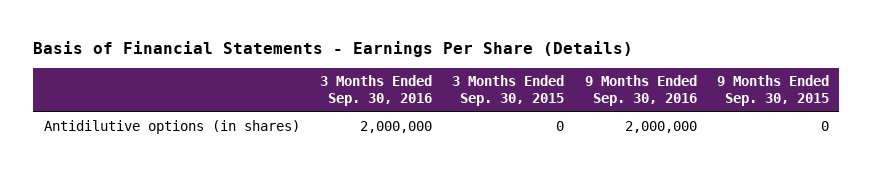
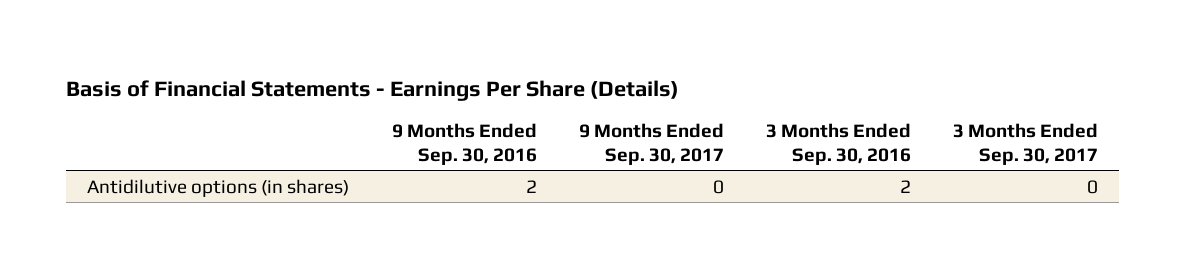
- | 3 Months Ended Sep. 30, 2016 | 3 Months Ended Sep. 30, 2015 | 9 Months Ended Sep. 30, 2016 | 9 Months Ended Sep. 30, 2015
+ | 9 Months Ended Sep. 30, 2016 | 9 Months Ended Sep. 30, 2017 | 3 Months Ended Sep. 30, 2016 | 3 Months Ended Sep. 30, 2017
- Antidilutive options (in shares) | 2,000,000 | 0 | 2,000,000 | 0
+ Antidilutive options (in shares) | 2 | 0 | 2 | 0

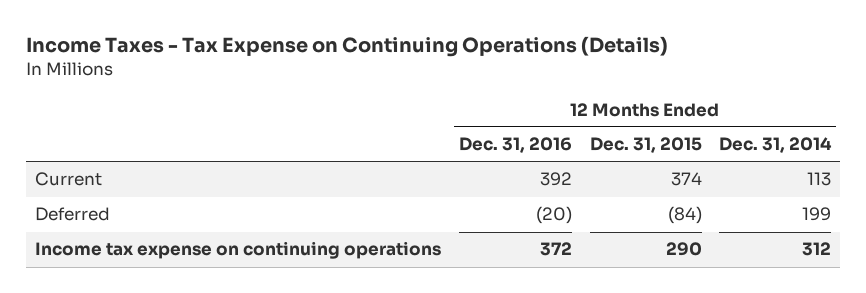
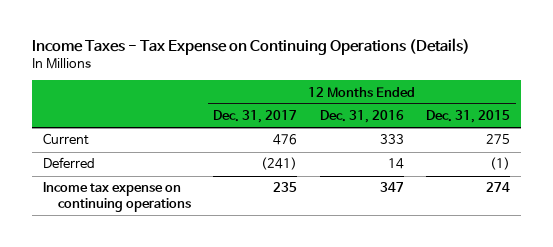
- | 12 Months Ended Dec. 31, 2016 | 12 Months Ended Dec. 31, 2015 | 12 Months Ended Dec. 31, 2014
+ | 12 Months Ended Dec. 31, 2017 | 12 Months Ended Dec. 31, 2016 | 12 Months Ended Dec. 31, 2015
- Current | 392 | 374 | 113
- Deferred | (20) | (84) | 199
- Income tax expense on continuing operations | 372 | 290 | 312
+ Current | 476 | 333 | 275
+ Deferred | (241) | 14 | (1)
+ Income tax expense on continuing operations | 235 | 347 | 274

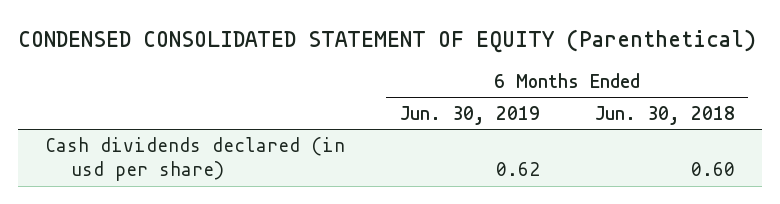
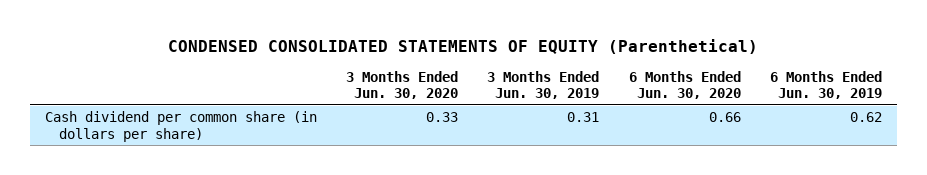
- CONDENSED CONSOLIDATED STATEMENT OF EQUITY (Parenthetical)
+ CONDENSED CONSOLIDATED STATEMENTS OF EQUITY (Parenthetical)
- | 6 Months Ended Jun. 30, 2019 | 6 Months Ended Jun. 30, 2018
+ | 3 Months Ended Jun. 30, 2020 | 3 Months Ended Jun. 30, 2019 | 6 Months Ended Jun. 30, 2020 | 6 Months Ended Jun. 30, 2019
- Cash dividends declared (in usd per share) | 0.62 | 0.60
+ Cash dividend per common share (in dollars per share) | 0.33 | 0.31 | 0.66 | 0.62

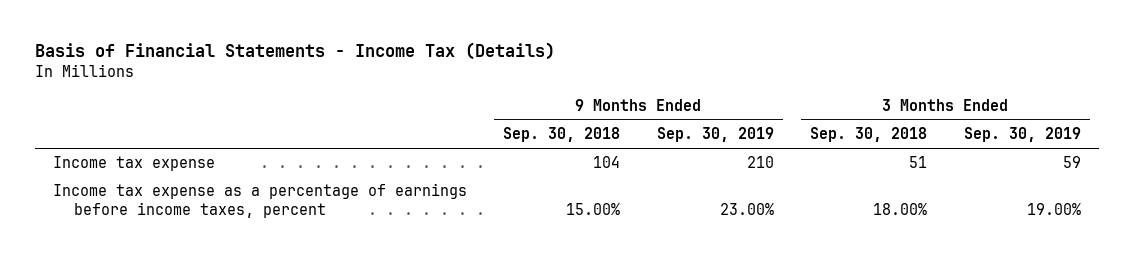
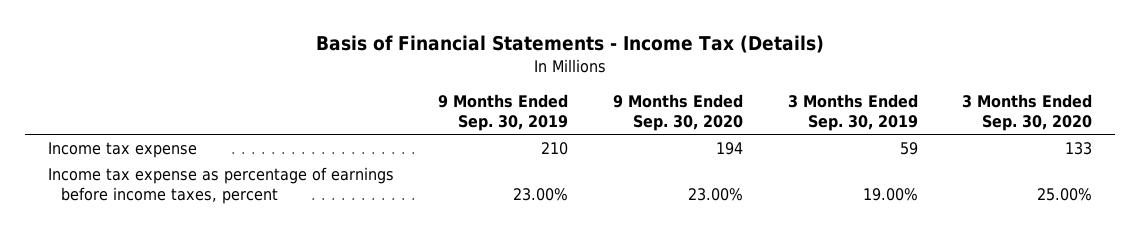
- | 9 Months Ended Sep. 30, 2018 | 9 Months Ended Sep. 30, 2019 | 3 Months Ended Sep. 30, 2018 | 3 Months Ended Sep. 30, 2019
+ | 9 Months Ended Sep. 30, 2019 | 9 Months Ended Sep. 30, 2020 | 3 Months Ended Sep. 30, 2019 | 3 Months Ended Sep. 30, 2020
- Income tax expense as a percentage of earnings before income taxes, percent | 15.00% | 23.00% | 18.00% | 19.00%
+ Income tax expense as percentage of earnings before income taxes, percent | 23.00% | 23.00% | 19.00% | 25.00%

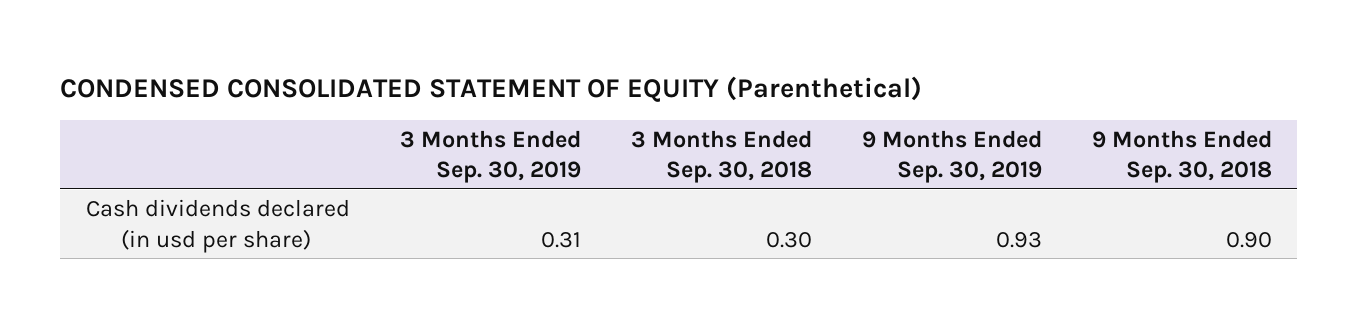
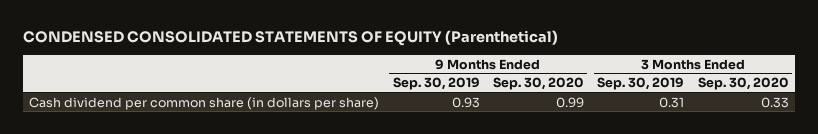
- CONDENSED CONSOLIDATED STATEMENT OF EQUITY (Parenthetical)
+ CONDENSED CONSOLIDATED STATEMENTS OF EQUITY (Parenthetical)
- | 3 Months Ended Sep. 30, 2019 | 3 Months Ended Sep. 30, 2018 | 9 Months Ended Sep. 30, 2019 | 9 Months Ended Sep. 30, 2018
+ | 9 Months Ended Sep. 30, 2019 | 9 Months Ended Sep. 30, 2020 | 3 Months Ended Sep. 30, 2019 | 3 Months Ended Sep. 30, 2020
- Cash dividends declared (in usd per share) | 0.31 | 0.30 | 0.93 | 0.90
+ Cash dividend per common share (in dollars per share) | 0.93 | 0.99 | 0.31 | 0.33

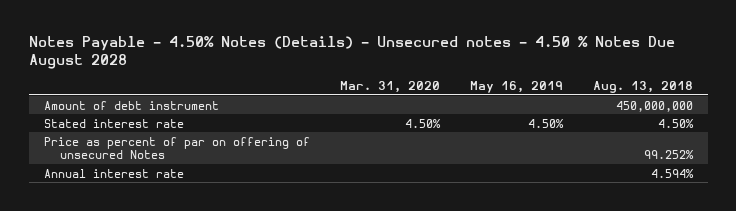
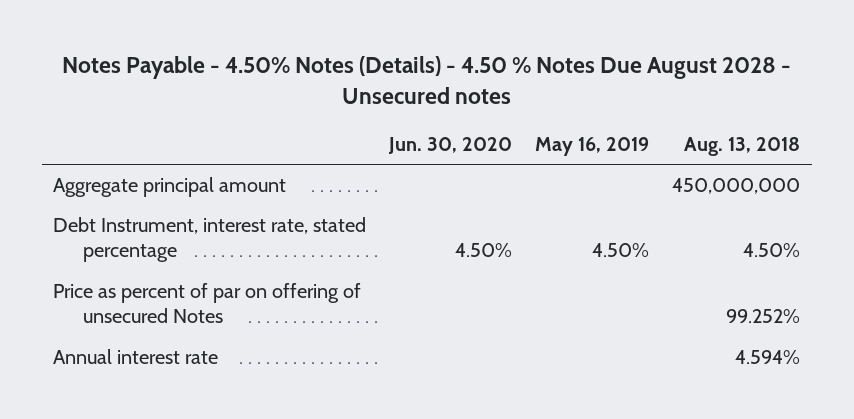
- Notes Payable - 4.50% Notes (Details) - Unsecured notes - 4.50 % Notes Due August 2028
+ Notes Payable - 4.50% Notes (Details) - 4.50 % Notes Due August 2028 - Unsecured notes
- | Mar. 31, 2020 | May 16, 2019 | Aug. 13, 2018
+ | Jun. 30, 2020 | May 16, 2019 | Aug. 13, 2018
- Amount of debt instrument | | | 450,000,000
- Stated interest rate | 4.50% | 4.50% | 4.50%
+ Aggregate principal amount | | | 450,000,000
+ Debt Instrument, interest rate, stated percentage | 4.50% | 4.50% | 4.50%

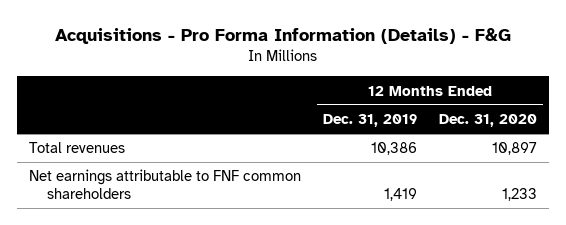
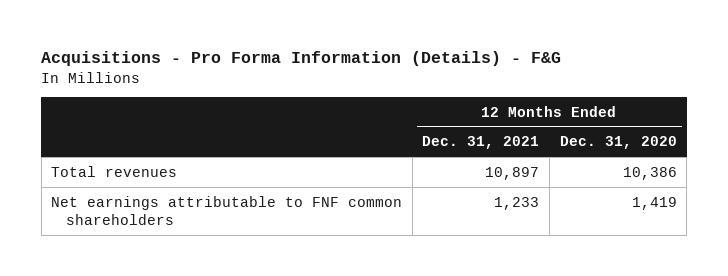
- | 12 Months Ended Dec. 31, 2019 | 12 Months Ended Dec. 31, 2020
+ | 12 Months Ended Dec. 31, 2021 | 12 Months Ended Dec. 31, 2020
- Total revenues | 10,386 | 10,897
- Net earnings attributable to FNF common shareholders | 1,419 | 1,233
+ Total revenues | 10,897 | 10,386
+ Net earnings attributable to FNF common shareholders | 1,233 | 1,419

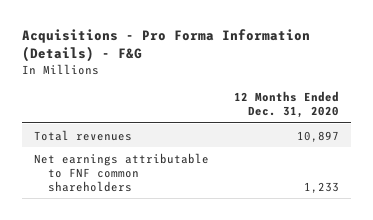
- | 12 Months Ended Dec. 31, 2021 | 12 Months Ended Dec. 31, 2020
+ | 12 Months Ended Dec. 31, 2020
- Total revenues | 10,897 | 10,386
- Net earnings attributable to FNF common shareholders | 1,233 | 1,419
+ Total revenues | 10,897
+ Net earnings attributable to FNF common shareholders | 1,233

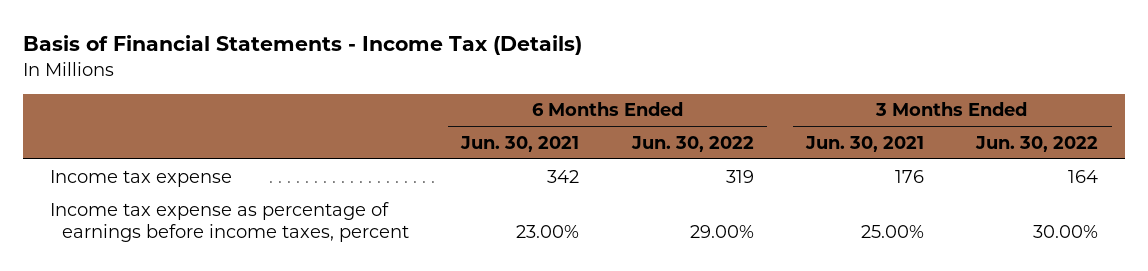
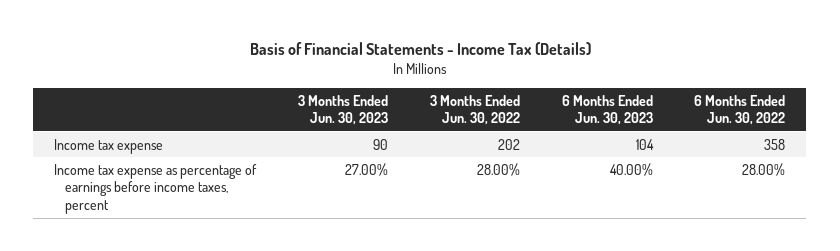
- | 6 Months Ended Jun. 30, 2021 | 6 Months Ended Jun. 30, 2022 | 3 Months Ended Jun. 30, 2021 | 3 Months Ended Jun. 30, 2022
+ | 3 Months Ended Jun. 30, 2023 | 3 Months Ended Jun. 30, 2022 | 6 Months Ended Jun. 30, 2023 | 6 Months Ended Jun. 30, 2022
- Income tax expense | 342 | 319 | 176 | 164
- Income tax expense as percentage of earnings before income taxes, percent | 23.00% | 29.00% | 25.00% | 30.00%
+ Income tax expense | 90 | 202 | 104 | 358
+ Income tax expense as percentage of earnings before income taxes, percent | 27.00% | 28.00% | 40.00% | 28.00%

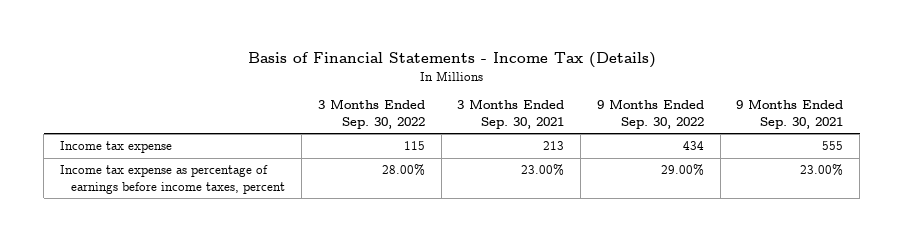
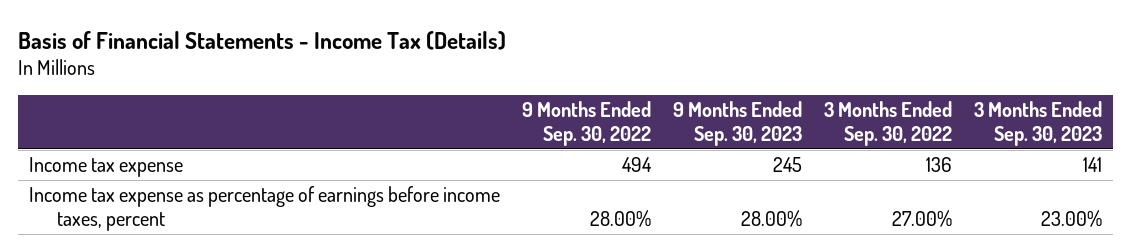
- | 3 Months Ended Sep. 30, 2022 | 3 Months Ended Sep. 30, 2021 | 9 Months Ended Sep. 30, 2022 | 9 Months Ended Sep. 30, 2021
+ | 9 Months Ended Sep. 30, 2022 | 9 Months Ended Sep. 30, 2023 | 3 Months Ended Sep. 30, 2022 | 3 Months Ended Sep. 30, 2023
- Income tax expense | 115 | 213 | 434 | 555
- Income tax expense as percentage of earnings before income taxes, percent | 28.00% | 23.00% | 29.00% | 23.00%
+ Income tax expense | 494 | 245 | 136 | 141
+ Income tax expense as percentage of earnings before income taxes, percent | 28.00% | 28.00% | 27.00% | 23.00%

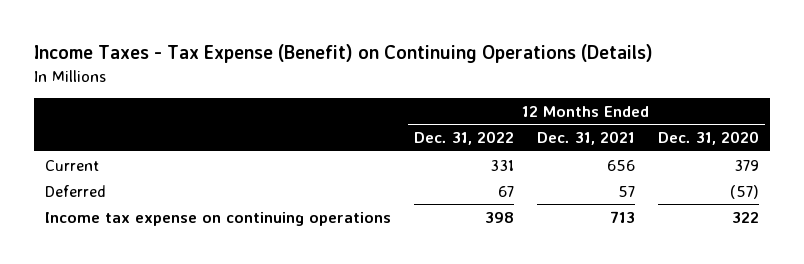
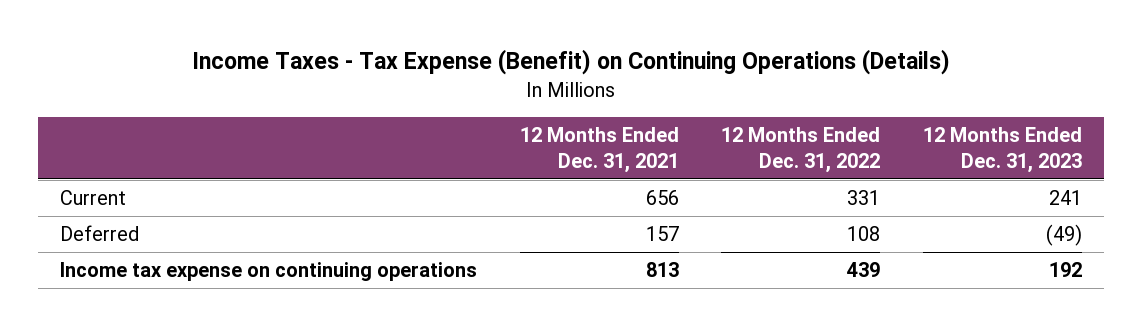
- | 12 Months Ended Dec. 31, 2022 | 12 Months Ended Dec. 31, 2021 | 12 Months Ended Dec. 31, 2020
+ | 12 Months Ended Dec. 31, 2021 | 12 Months Ended Dec. 31, 2022 | 12 Months Ended Dec. 31, 2023
- Deferred | 67 | 57 | (57)
- Income tax expense on continuing operations | 398 | 713 | 322
+ Deferred | 157 | 108 | (49)
+ Income tax expense on continuing operations | 813 | 439 | 192

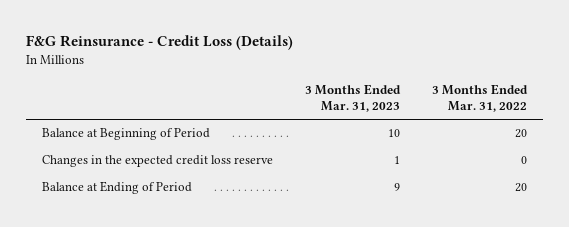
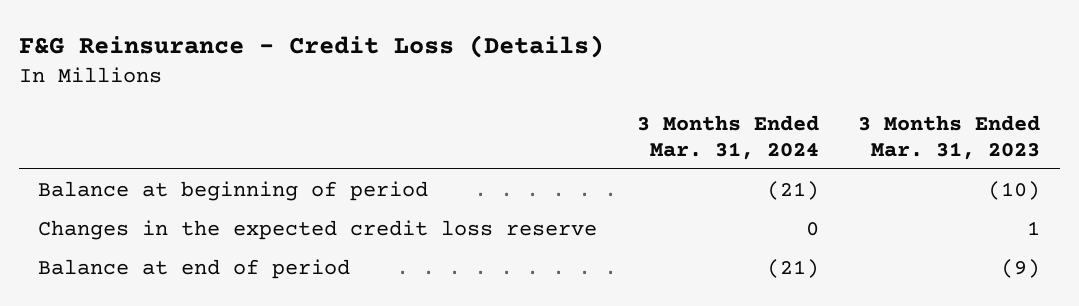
- | 3 Months Ended Mar. 31, 2023 | 3 Months Ended Mar. 31, 2022
+ | 3 Months Ended Mar. 31, 2024 | 3 Months Ended Mar. 31, 2023
- Balance at Beginning of Period | 10 | 20
+ Balance at beginning of period | (21) | (10)
- Balance at Ending of Period | 9 | 20
+ Balance at end of period | (21) | (9)

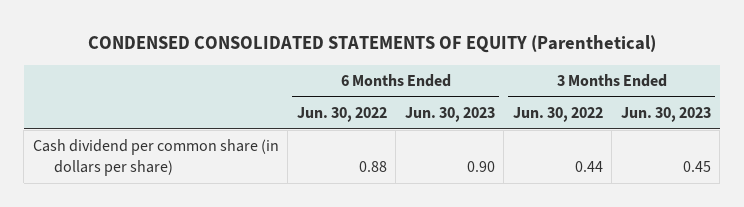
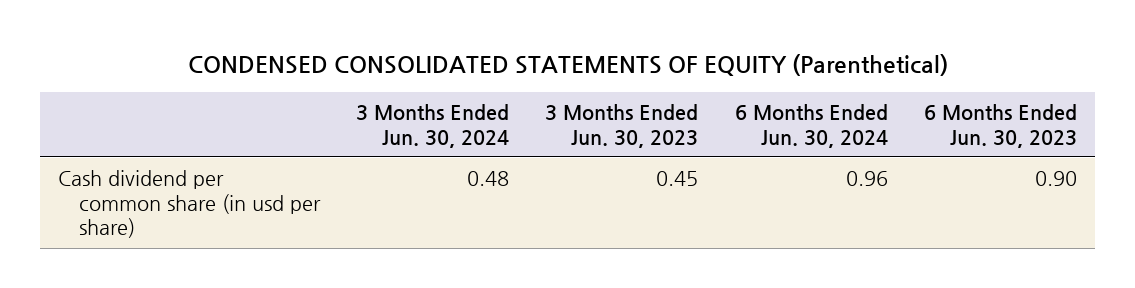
- | 6 Months Ended Jun. 30, 2022 | 6 Months Ended Jun. 30, 2023 | 3 Months Ended Jun. 30, 2022 | 3 Months Ended Jun. 30, 2023
+ | 3 Months Ended Jun. 30, 2024 | 3 Months Ended Jun. 30, 2023 | 6 Months Ended Jun. 30, 2024 | 6 Months Ended Jun. 30, 2023
- Cash dividend per common share (in dollars per share) | 0.88 | 0.90 | 0.44 | 0.45
+ Cash dividend per common share (in usd per share) | 0.48 | 0.45 | 0.96 | 0.90

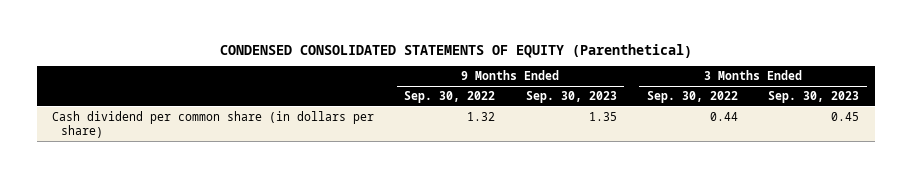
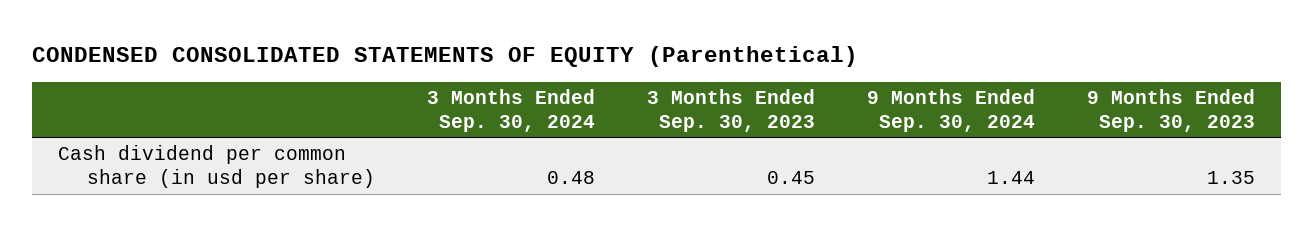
- | 9 Months Ended Sep. 30, 2022 | 9 Months Ended Sep. 30, 2023 | 3 Months Ended Sep. 30, 2022 | 3 Months Ended Sep. 30, 2023
+ | 3 Months Ended Sep. 30, 2024 | 3 Months Ended Sep. 30, 2023 | 9 Months Ended Sep. 30, 2024 | 9 Months Ended Sep. 30, 2023
- Cash dividend per common share (in dollars per share) | 1.32 | 1.35 | 0.44 | 0.45
+ Cash dividend per common share (in usd per share) | 0.48 | 0.45 | 1.44 | 1.35

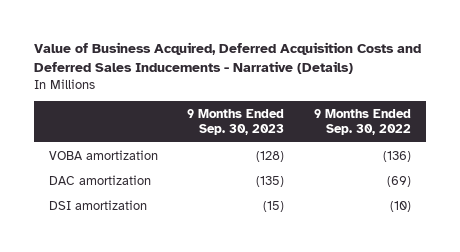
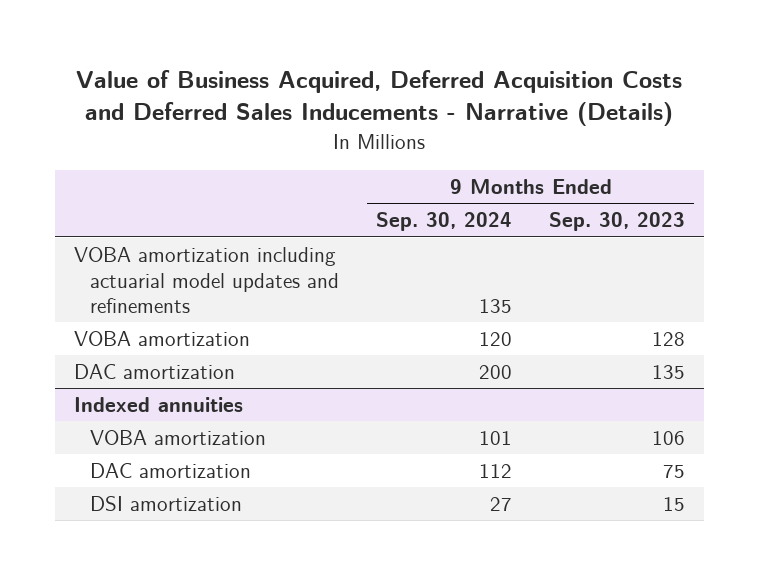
- | 9 Months Ended Sep. 30, 2023 | 9 Months Ended Sep. 30, 2022
+ | 9 Months Ended Sep. 30, 2024 | 9 Months Ended Sep. 30, 2023
- VOBA amortization | (128) | (136)
- DAC amortization | (135) | (69)
- DSI amortization | (15) | (10)
+ VOBA amortization including actuarial model updates and refinements | 135 |
+ VOBA amortization | 120 | 128
+ DAC amortization | 200 | 135
+ Indexed annuities
+ VOBA amortization | 101 | 106
+ DAC amortization | 112 | 75
+ DSI amortization | 27 | 15

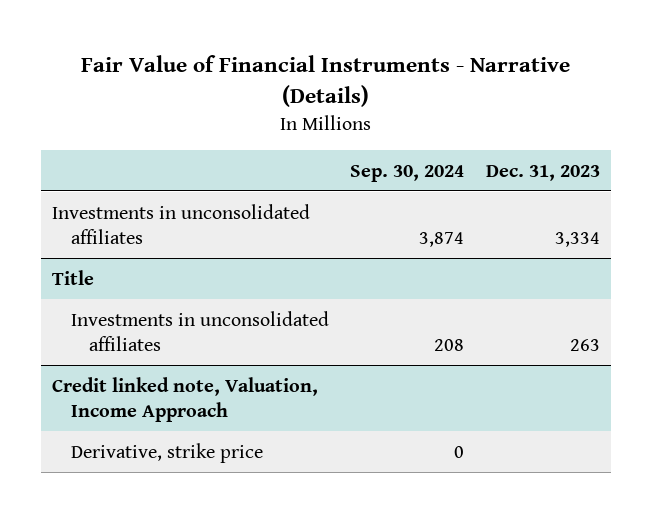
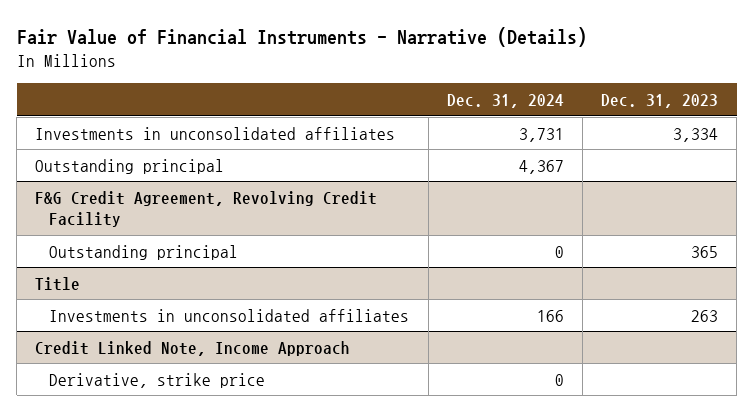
- | Sep. 30, 2024 | Dec. 31, 2023
+ | Dec. 31, 2024 | Dec. 31, 2023
+ Outstanding principal | 4,367 |
+ F&G Credit Agreement, Revolving Credit Facility
+ Outstanding principal | 0 | 365
- Credit linked note, Valuation, Income Approach
+ Credit Linked Note, Income Approach

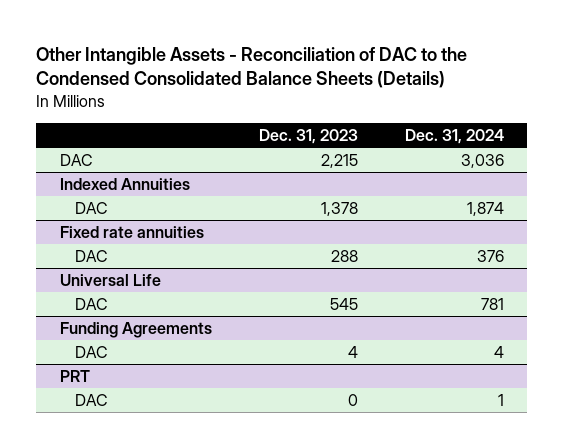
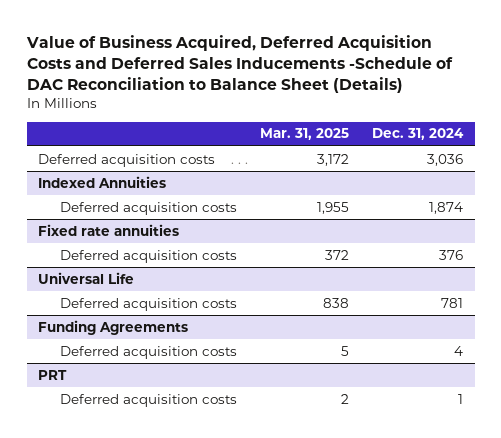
- Other Intangible Assets - Reconciliation of DAC to the Condensed Consolidated Balance Sheets (Details)
+ Value of Business Acquired, Deferred Acquisition Costs and Deferred Sales Inducements -Schedule of DAC Reconciliation to Balance Sheet (Details)
- | Dec. 31, 2023 | Dec. 31, 2024
+ | Mar. 31, 2025 | Dec. 31, 2024
- DAC | 2,215 | 3,036
+ Deferred acquisition costs | 3,172 | 3,036
@ Indexed Annuities
- DAC | 1,378 | 1,874
+ Deferred acquisition costs | 1,955 | 1,874
@ Fixed rate annuities
- DAC | 288 | 376
+ Deferred acquisition costs | 372 | 376
@ Universal Life
- DAC | 545 | 781
+ Deferred acquisition costs | 838 | 781
@ Funding Agreements
- DAC | 4 | 4
+ Deferred acquisition costs | 5 | 4
@ PRT
- DAC | 0 | 1
+ Deferred acquisition costs | 2 | 1

